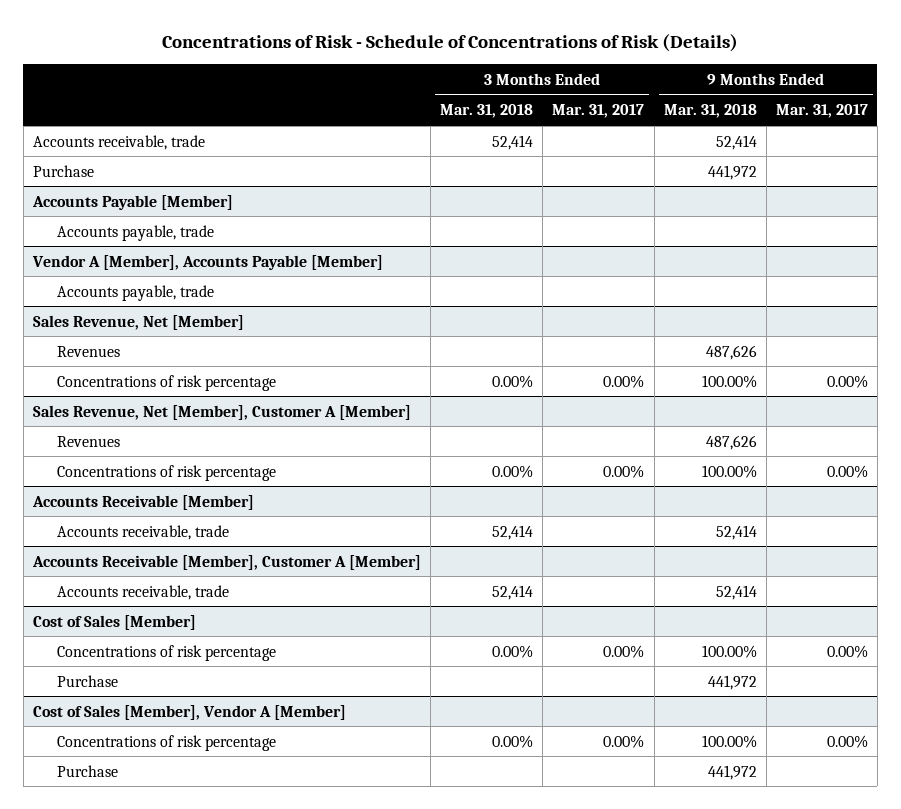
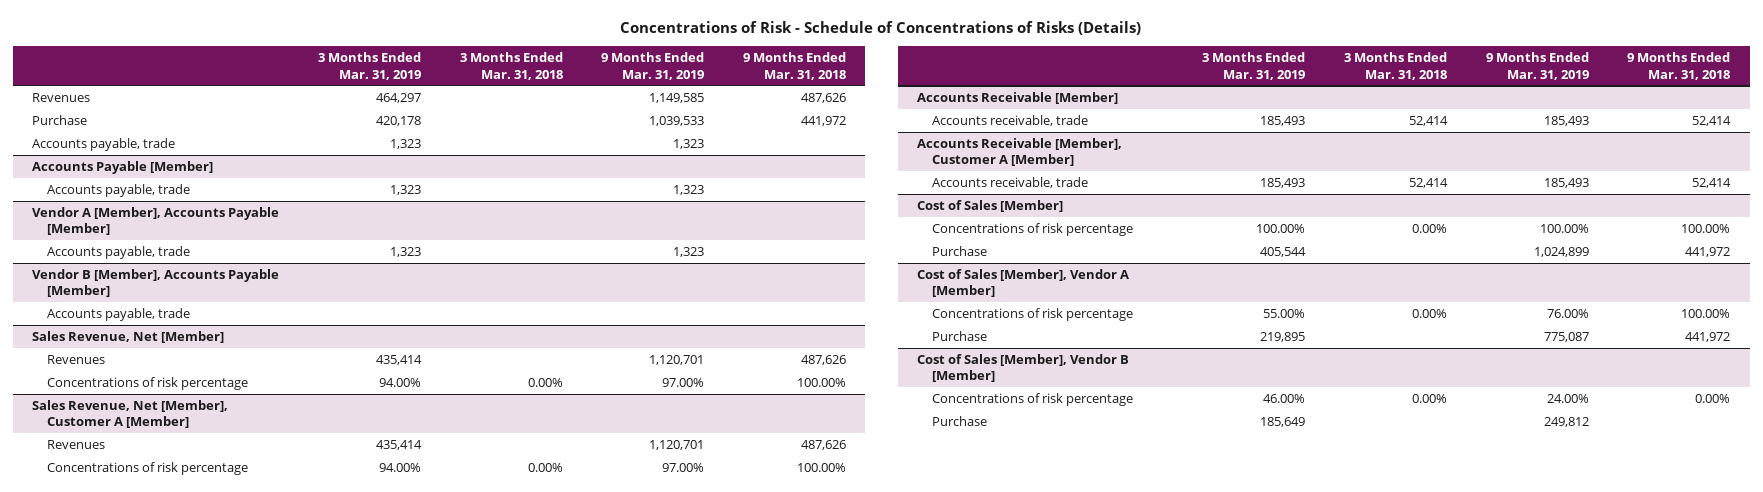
- Concentrations of Risk - Schedule of Concentrations of Risk (Details)
+ Concentrations of Risk - Schedule of Concentrations of Risks (Details)
- | 3 Months Ended Mar. 31, 2018 | 3 Months Ended Mar. 31, 2017 | 9 Months Ended Mar. 31, 2018 | 9 Months Ended Mar. 31, 2017
+ | 3 Months Ended Mar. 31, 2019 | 3 Months Ended Mar. 31, 2018 | 9 Months Ended Mar. 31, 2019 | 9 Months Ended Mar. 31, 2018
- Accounts receivable, trade | 52,414 | | 52,414 |
+ Revenues | 464,297 | | 1,149,585 | 487,626
+ Accounts payable, trade | 1,323 | | 1,323 |
+ Vendor B [Member], Accounts Payable [Member]
+ Accounts payable, trade
+ Cost of Sales [Member], Vendor B [Member]
+ Concentrations of risk percentage | 46.00% | 0.00% | 24.00% | 0.00%
+ Purchase | 185,649 | | 249,812 |

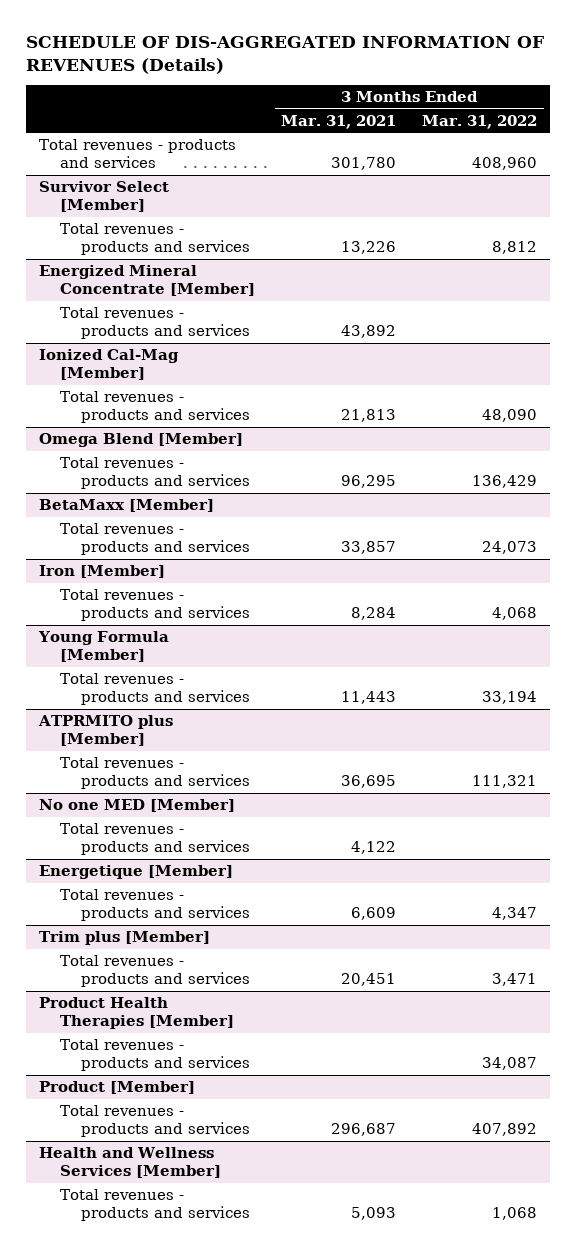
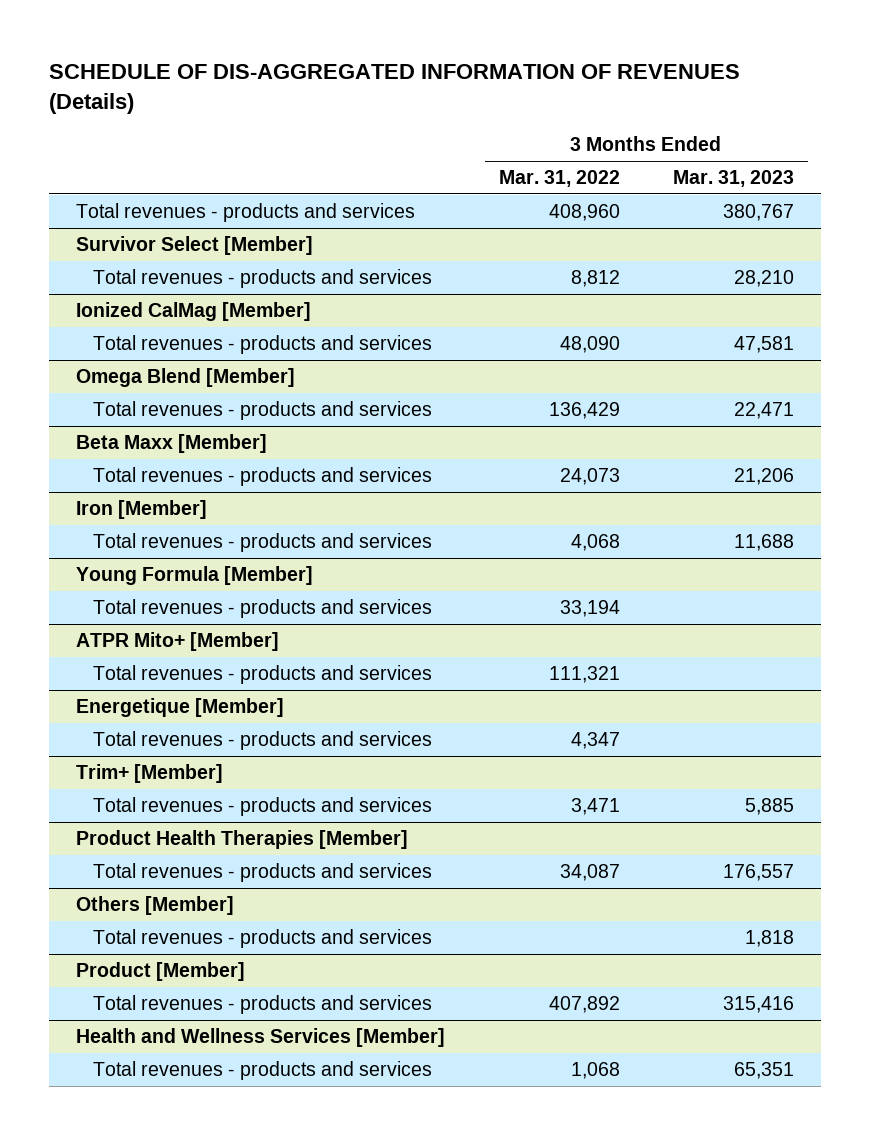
- | 3 Months Ended Mar. 31, 2021 | 3 Months Ended Mar. 31, 2022
+ | 3 Months Ended Mar. 31, 2022 | 3 Months Ended Mar. 31, 2023
- Energized Mineral Concentrate [Member]
- Total revenues - products and services | 43,892 |
- Ionized Cal-Mag [Member]
+ Ionized CalMag [Member]
- BetaMaxx [Member]
+ Beta Maxx [Member]
- ATPRMITO plus [Member]
+ ATPR Mito+ [Member]
- No one MED [Member]
- Total revenues - products and services | 4,122 |
- Trim plus [Member]
+ Trim+ [Member]
+ Others [Member]
+ Total revenues - products and services | | 1,818

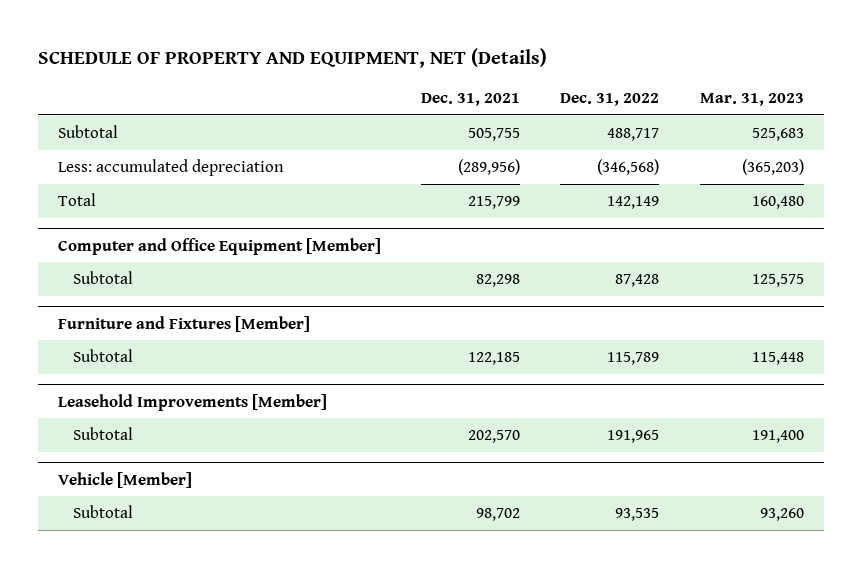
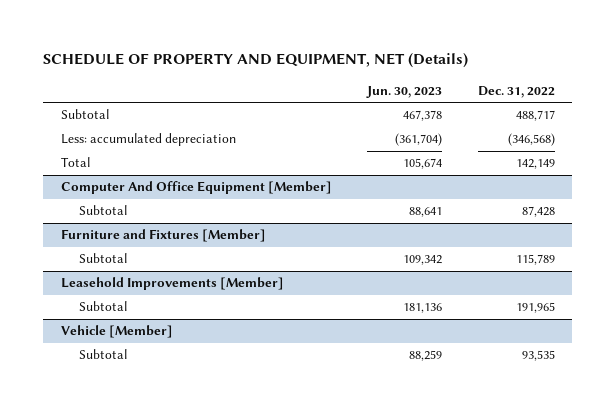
- | Dec. 31, 2021 | Dec. 31, 2022 | Mar. 31, 2023
+ | Jun. 30, 2023 | Dec. 31, 2022
- Computer and Office Equipment [Member]
+ Computer And Office Equipment [Member]

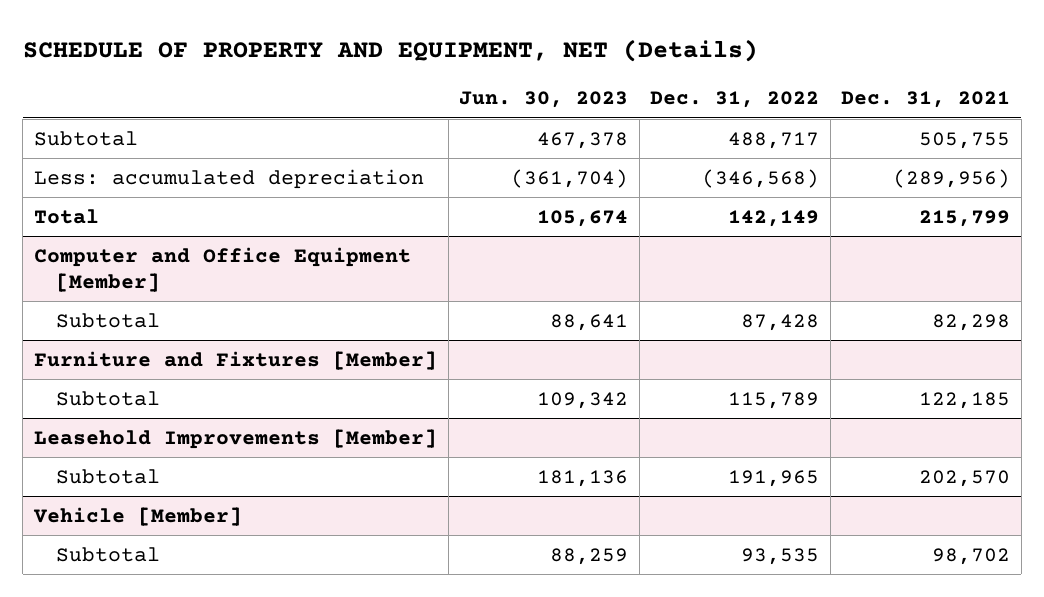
- | Jun. 30, 2023 | Dec. 31, 2022
+ | Jun. 30, 2023 | Dec. 31, 2022 | Dec. 31, 2021
- Computer And Office Equipment [Member]
+ Computer and Office Equipment [Member]

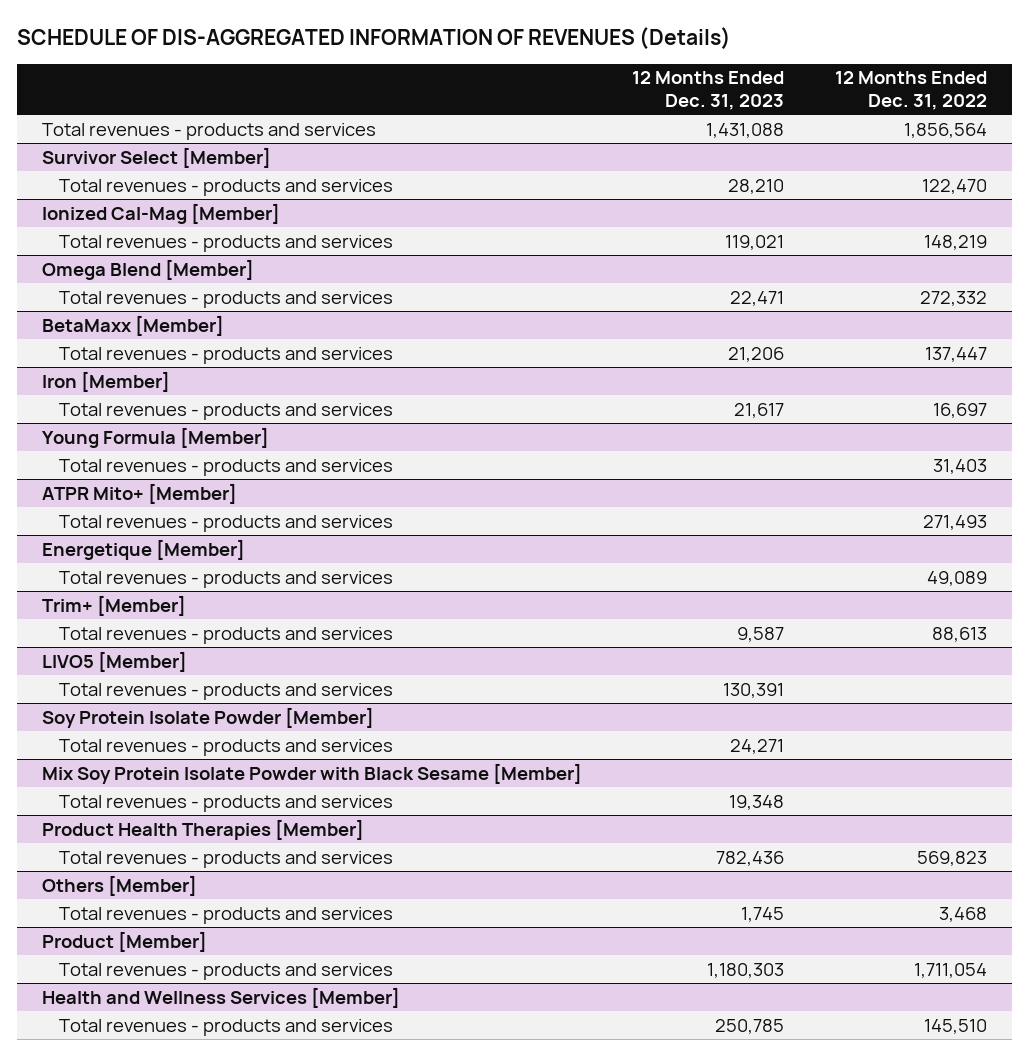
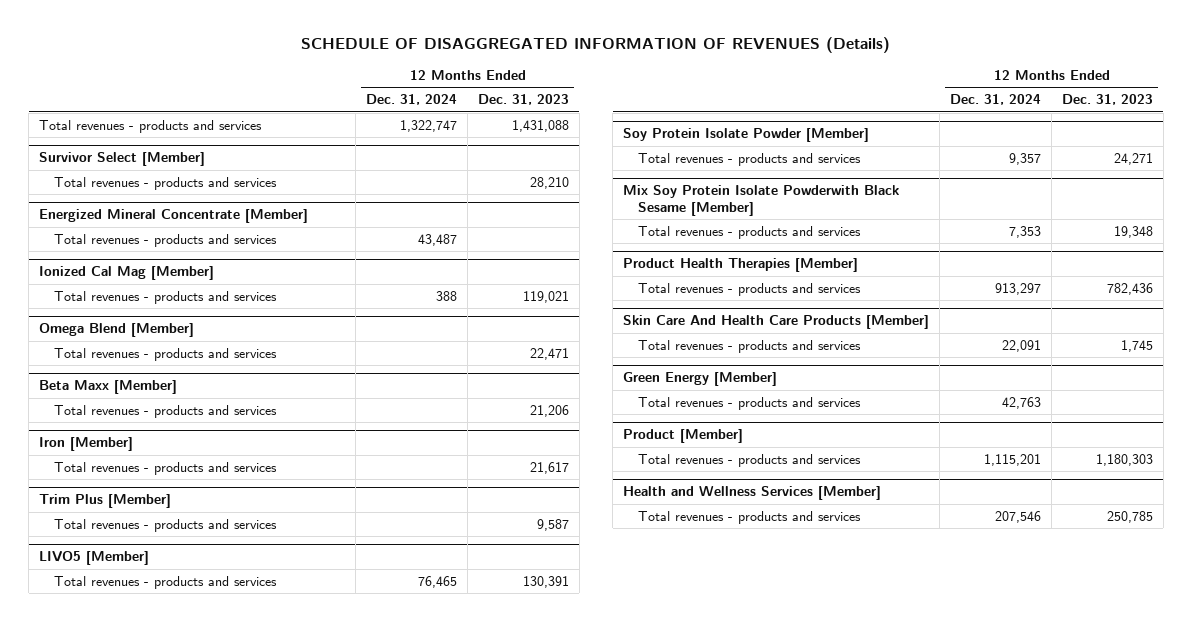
- SCHEDULE OF DIS-AGGREGATED INFORMATION OF REVENUES (Details)
+ SCHEDULE OF DISAGGREGATED INFORMATION OF REVENUES (Details)
- | 12 Months Ended Dec. 31, 2023 | 12 Months Ended Dec. 31, 2022
+ | 12 Months Ended Dec. 31, 2024 | 12 Months Ended Dec. 31, 2023
- Ionized Cal-Mag [Member]
+ Energized Mineral Concentrate [Member]
+ Total revenues - products and services | 43,487 |
+ Ionized Cal Mag [Member]
- BetaMaxx [Member]
+ Beta Maxx [Member]
- Young Formula [Member]
- Total revenues - products and services | | 31,403
- ATPR Mito+ [Member]
- Total revenues - products and services | | 271,493
- Energetique [Member]
- Total revenues - products and services | | 49,089
- Trim+ [Member]
+ Trim Plus [Member]
- Mix Soy Protein Isolate Powder with Black Sesame [Member]
+ Mix Soy Protein Isolate Powderwith Black Sesame [Member]
- Others [Member]
+ Skin Care And Health Care Products [Member]
+ Green Energy [Member]
+ Total revenues - products and services | 42,763 |

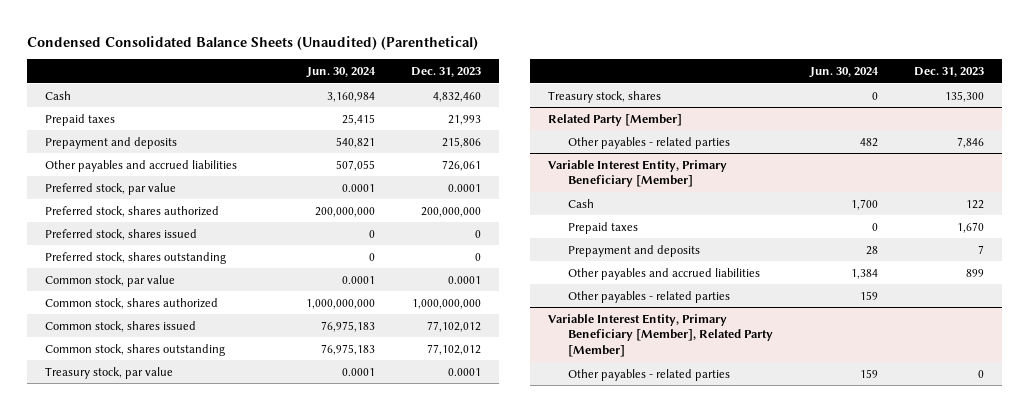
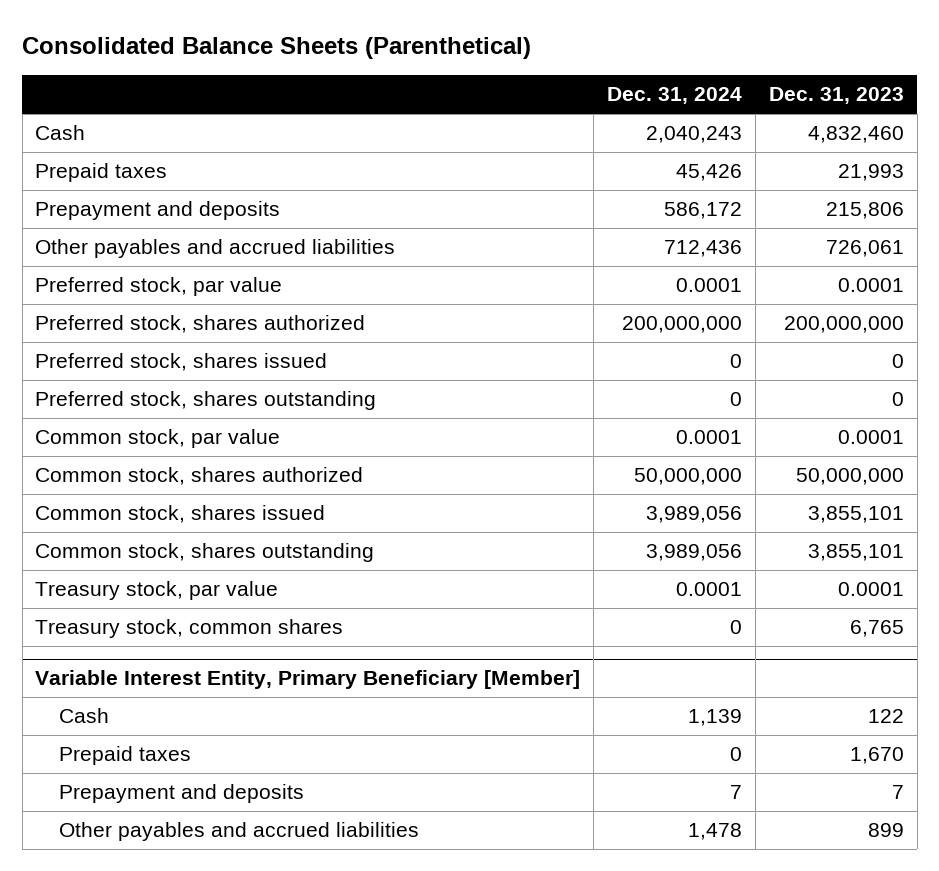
- Condensed Consolidated Balance Sheets (Unaudited) (Parenthetical)
+ Consolidated Balance Sheets (Parenthetical)
- | Jun. 30, 2024 | Dec. 31, 2023
+ | Dec. 31, 2024 | Dec. 31, 2023
- Common stock, shares authorized | 1,000,000,000 | 1,000,000,000
- Common stock, shares issued | 76,975,183 | 77,102,012
- Common stock, shares outstanding | 76,975,183 | 77,102,012
+ Common stock, shares authorized | 50,000,000 | 50,000,000
+ Common stock, shares issued | 3,989,056 | 3,855,101
+ Common stock, shares outstanding | 3,989,056 | 3,855,101
- Treasury stock, shares | 0 | 135,300
- Related Party [Member]
- Other payables - related parties | 482 | 7,846
+ Treasury stock, common shares | 0 | 6,765
@ Variable Interest Entity, Primary Beneficiary [Member]
- Other payables - related parties | 159 |
- Variable Interest Entity, Primary Beneficiary [Member], Related Party [Member]
- Other payables - related parties | 159 | 0

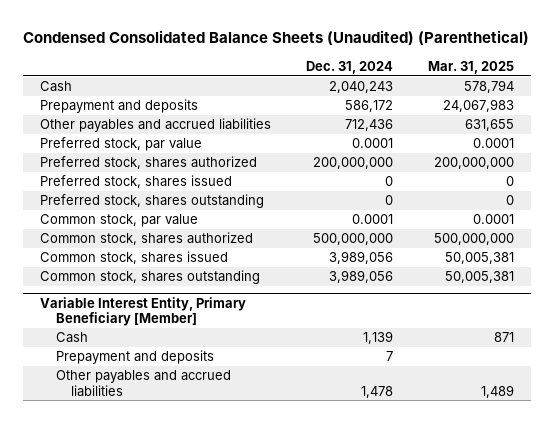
- Consolidated Balance Sheets (Parenthetical)
+ Condensed Consolidated Balance Sheets (Unaudited) (Parenthetical)
- | Dec. 31, 2024 | Dec. 31, 2023
+ | Dec. 31, 2024 | Mar. 31, 2025
- Prepaid taxes | 45,426 | 21,993
- Common stock, shares authorized | 50,000,000 | 50,000,000
+ Common stock, shares authorized | 500,000,000 | 500,000,000
- Treasury stock, par value | 0.0001 | 0.0001
- Treasury stock, common shares | 0 | 6,765
@ Variable Interest Entity, Primary Beneficiary [Member]
- Prepaid taxes | 0 | 1,670

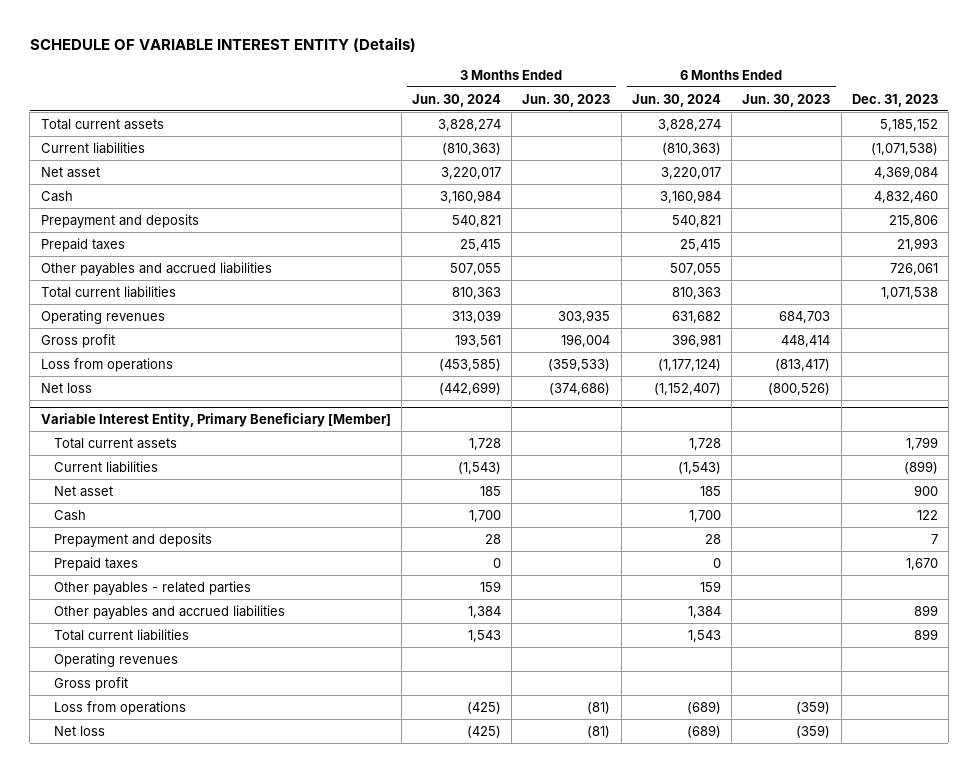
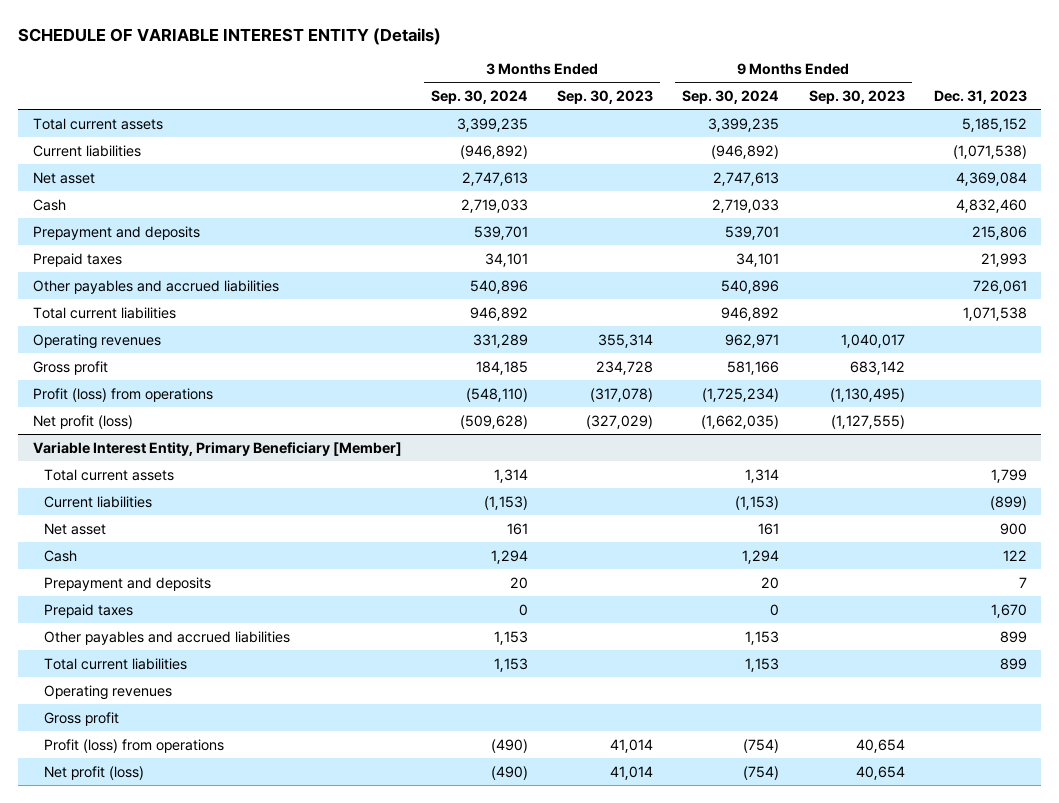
- | 3 Months Ended Jun. 30, 2024 | 3 Months Ended Jun. 30, 2023 | 6 Months Ended Jun. 30, 2024 | 6 Months Ended Jun. 30, 2023 | Dec. 31, 2023
+ | 3 Months Ended Sep. 30, 2024 | 3 Months Ended Sep. 30, 2023 | 9 Months Ended Sep. 30, 2024 | 9 Months Ended Sep. 30, 2023 | Dec. 31, 2023
- Loss from operations | (453,585) | (359,533) | (1,177,124) | (813,417) |
- Net loss | (442,699) | (374,686) | (1,152,407) | (800,526) |
+ Profit (loss) from operations | (548,110) | (317,078) | (1,725,234) | (1,130,495) |
+ Net profit (loss) | (509,628) | (327,029) | (1,662,035) | (1,127,555) |
@ Variable Interest Entity, Primary Beneficiary [Member]
- Other payables - related parties | 159 | | 159 | |
- Loss from operations | (425) | (81) | (689) | (359) |
- Net loss | (425) | (81) | (689) | (359) |
+ Profit (loss) from operations | (490) | 41,014 | (754) | 40,654 |
+ Net profit (loss) | (490) | 41,014 | (754) | 40,654 |

